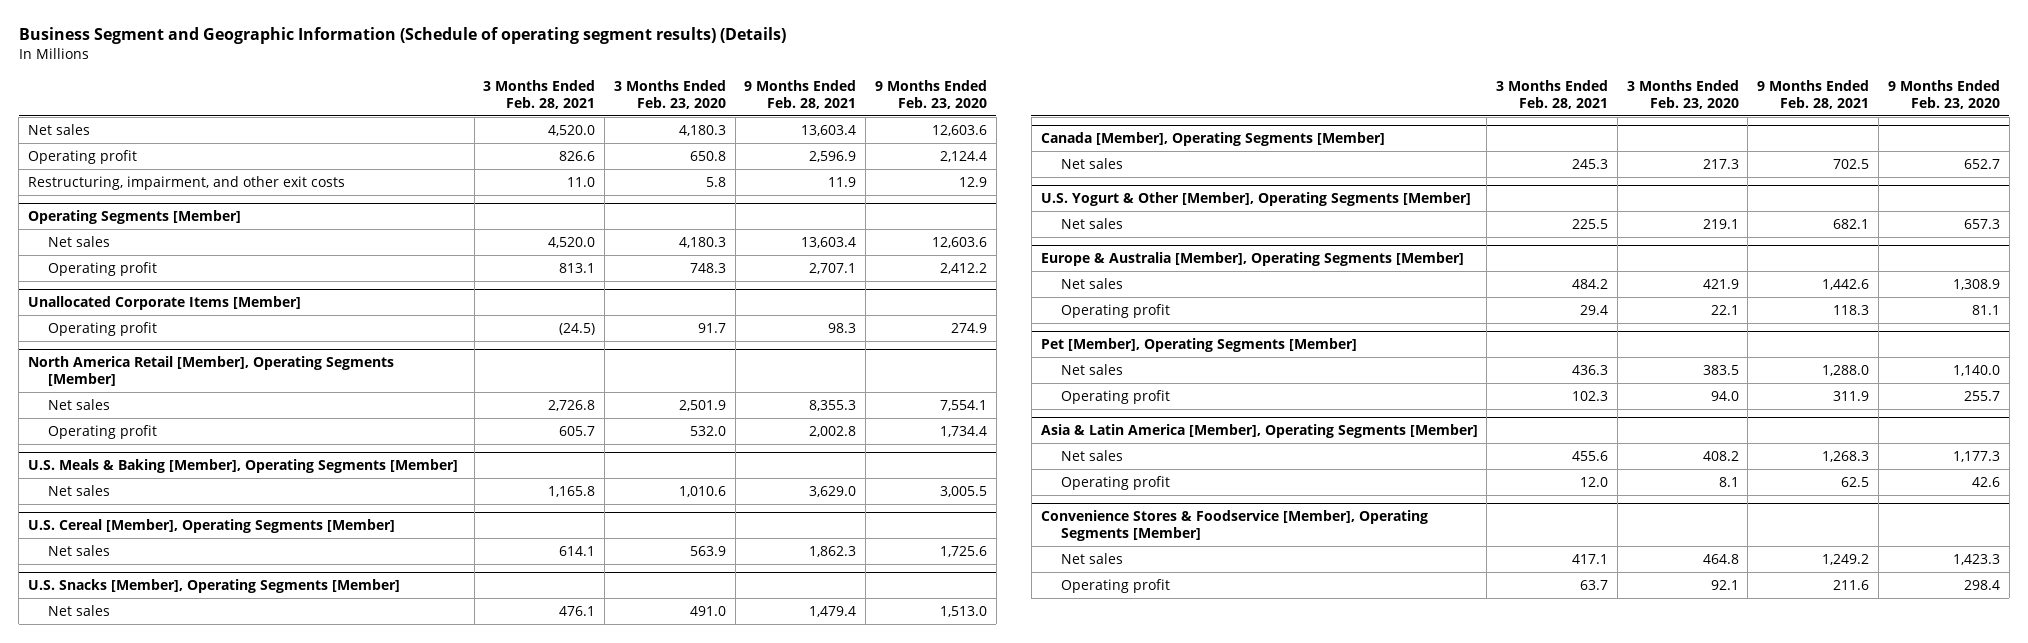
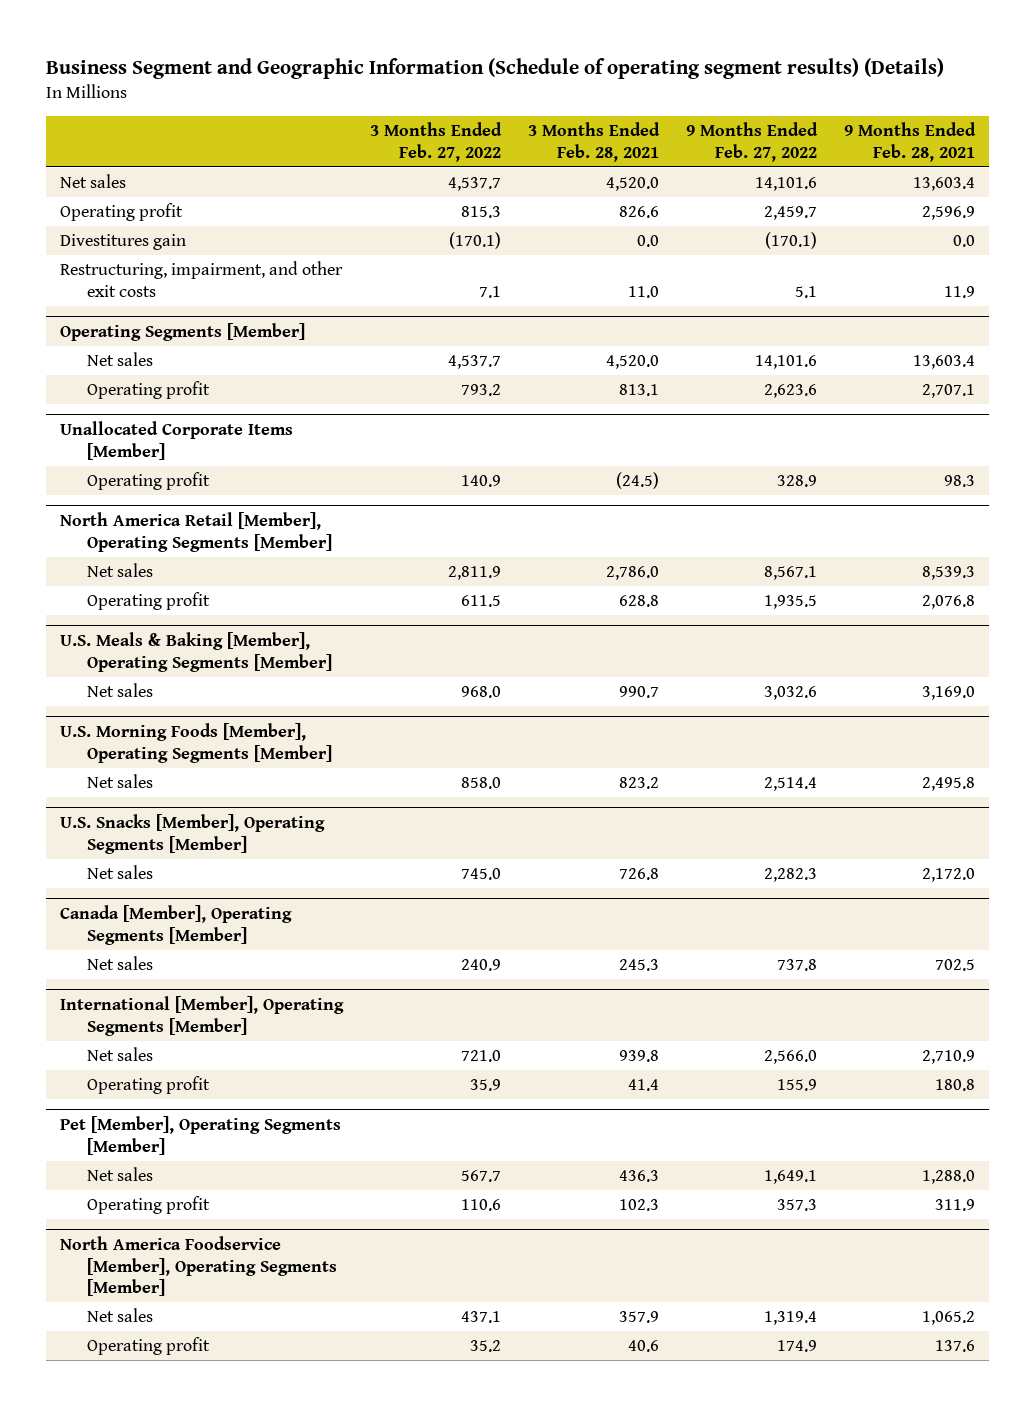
- | 3 Months Ended Feb. 28, 2021 | 3 Months Ended Feb. 23, 2020 | 9 Months Ended Feb. 28, 2021 | 9 Months Ended Feb. 23, 2020
+ | 3 Months Ended Feb. 27, 2022 | 3 Months Ended Feb. 28, 2021 | 9 Months Ended Feb. 27, 2022 | 9 Months Ended Feb. 28, 2021
+ Divestitures gain | (170.1) | 0.0 | (170.1) | 0.0
@ North America Retail [Member], Operating Segments [Member]
- Net sales | 2,726.8 | 2,501.9 | 8,355.3 | 7,554.1
- Operating profit | 605.7 | 532.0 | 2,002.8 | 1,734.4
+ Net sales | 2,811.9 | 2,786.0 | 8,567.1 | 8,539.3
+ Operating profit | 611.5 | 628.8 | 1,935.5 | 2,076.8
@ U.S. Meals & Baking [Member], Operating Segments [Member]
- Net sales | 1,165.8 | 1,010.6 | 3,629.0 | 3,005.5
- U.S. Cereal [Member], Operating Segments [Member]
- Net sales | 614.1 | 563.9 | 1,862.3 | 1,725.6
@ U.S. Meals & Baking [Member], Operating Segments [Member]
+ Net sales | 968.0 | 990.7 | 3,032.6 | 3,169.0
+ U.S. Morning Foods [Member], Operating Segments [Member]
+ Net sales | 858.0 | 823.2 | 2,514.4 | 2,495.8
@ U.S. Snacks [Member], Operating Segments [Member]
- Net sales | 476.1 | 491.0 | 1,479.4 | 1,513.0
+ Net sales | 745.0 | 726.8 | 2,282.3 | 2,172.0
- U.S. Yogurt & Other [Member], Operating Segments [Member]
- Net sales | 225.5 | 219.1 | 682.1 | 657.3
- Europe & Australia [Member], Operating Segments [Member]
- Net sales | 484.2 | 421.9 | 1,442.6 | 1,308.9
- Operating profit | 29.4 | 22.1 | 118.3 | 81.1
+ International [Member], Operating Segments [Member]
+ Net sales | 721.0 | 939.8 | 2,566.0 | 2,710.9
+ Operating profit | 35.9 | 41.4 | 155.9 | 180.8
- Asia & Latin America [Member], Operating Segments [Member]
- Net sales | 455.6 | 408.2 | 1,268.3 | 1,177.3
- Operating profit | 12.0 | 8.1 | 62.5 | 42.6
- Convenience Stores & Foodservice [Member], Operating Segments [Member]
- Net sales | 417.1 | 464.8 | 1,249.2 | 1,423.3
- Operating profit | 63.7 | 92.1 | 211.6 | 298.4
+ North America Foodservice [Member], Operating Segments [Member]
+ Net sales | 437.1 | 357.9 | 1,319.4 | 1,065.2
+ Operating profit | 35.2 | 40.6 | 174.9 | 137.6

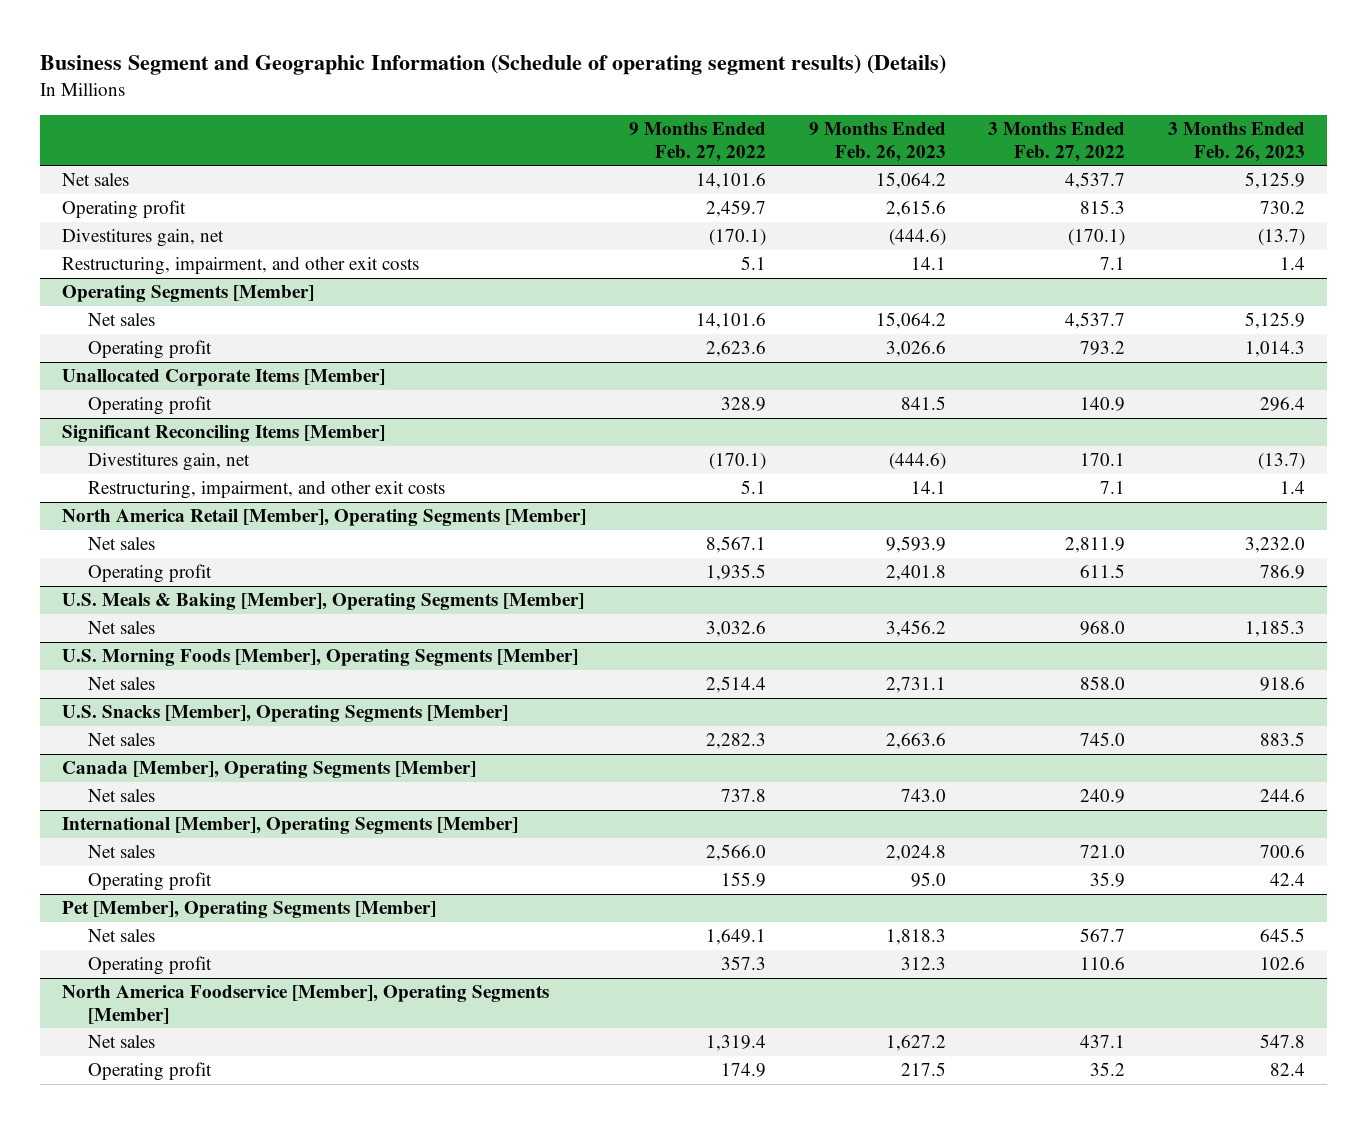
- | 3 Months Ended Feb. 27, 2022 | 3 Months Ended Feb. 28, 2021 | 9 Months Ended Feb. 27, 2022 | 9 Months Ended Feb. 28, 2021
+ | 9 Months Ended Feb. 27, 2022 | 9 Months Ended Feb. 26, 2023 | 3 Months Ended Feb. 27, 2022 | 3 Months Ended Feb. 26, 2023
- Divestitures gain | (170.1) | 0.0 | (170.1) | 0.0
+ Divestitures gain, net | (170.1) | (444.6) | (170.1) | (13.7)
+ Significant Reconciling Items [Member]
+ Divestitures gain, net | (170.1) | (444.6) | 170.1 | (13.7)
+ Restructuring, impairment, and other exit costs | 5.1 | 14.1 | 7.1 | 1.4

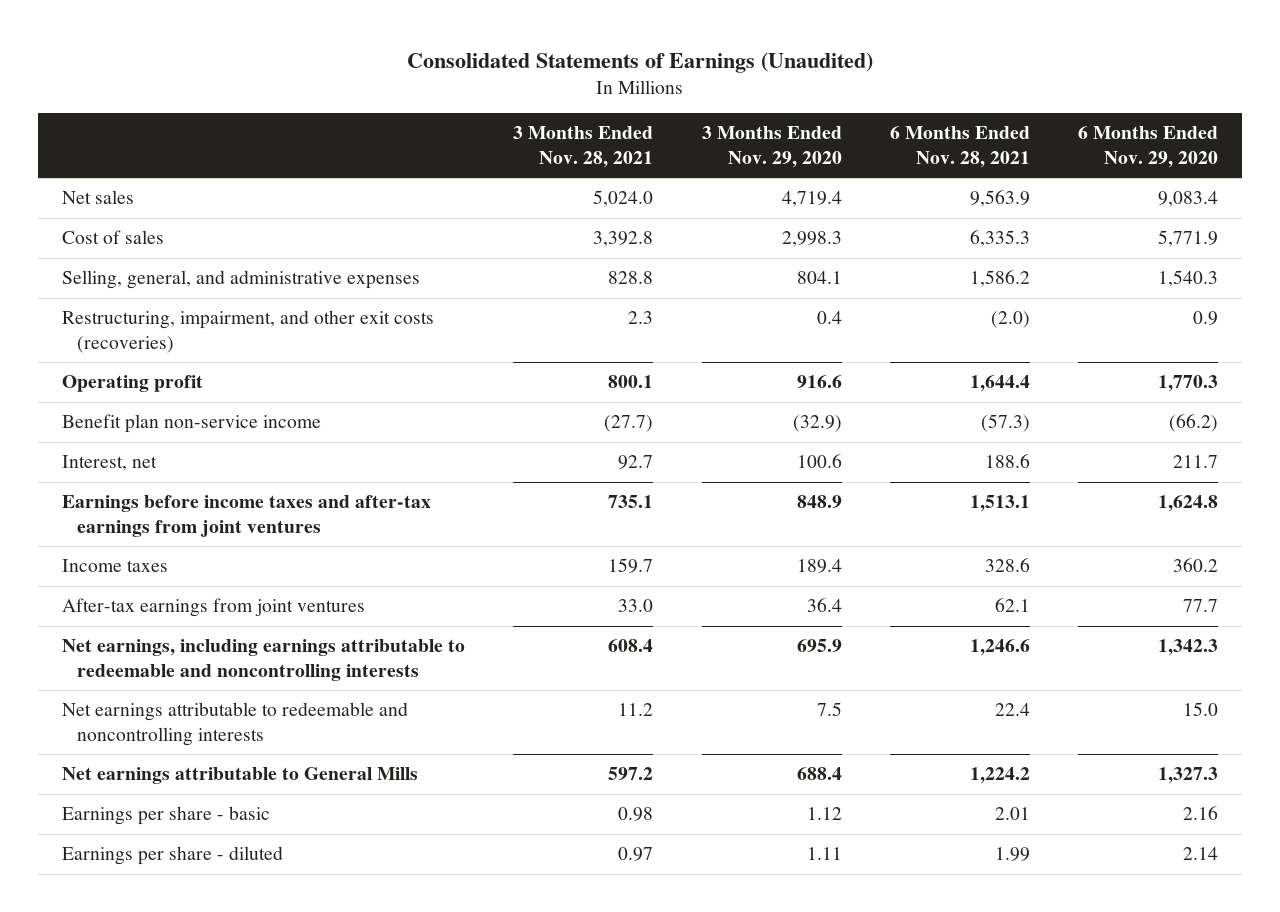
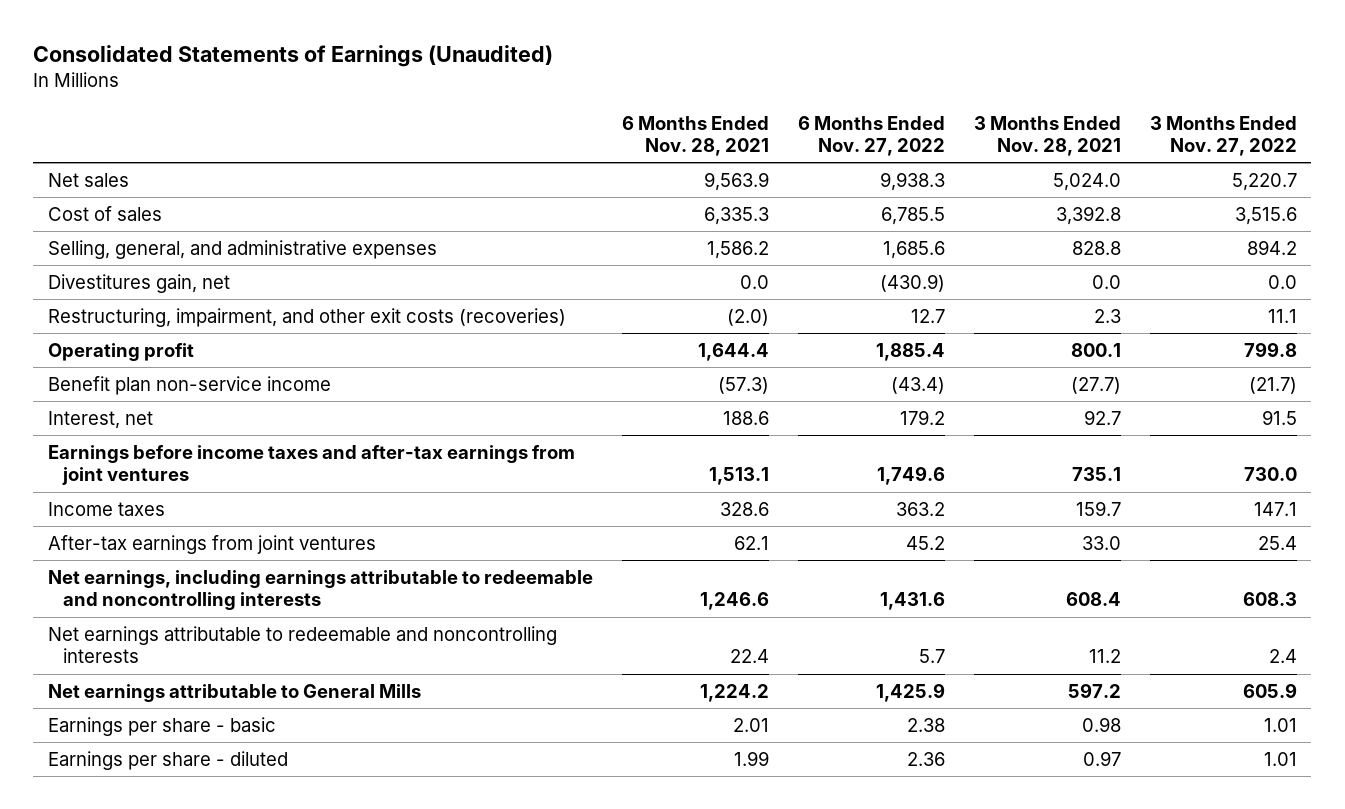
- | 3 Months Ended Nov. 28, 2021 | 3 Months Ended Nov. 29, 2020 | 6 Months Ended Nov. 28, 2021 | 6 Months Ended Nov. 29, 2020
+ | 6 Months Ended Nov. 28, 2021 | 6 Months Ended Nov. 27, 2022 | 3 Months Ended Nov. 28, 2021 | 3 Months Ended Nov. 27, 2022
+ Divestitures gain, net | 0.0 | (430.9) | 0.0 | 0.0

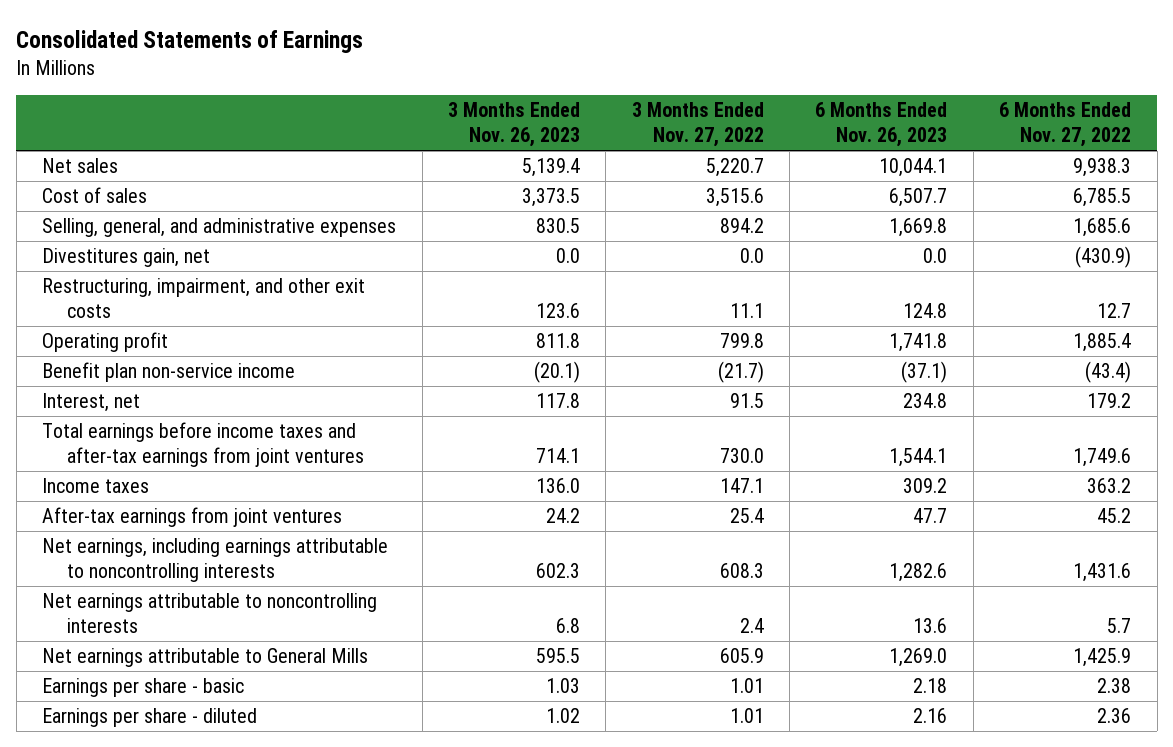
- Consolidated Statements of Earnings (Unaudited)
+ Consolidated Statements of Earnings
- | 6 Months Ended Nov. 28, 2021 | 6 Months Ended Nov. 27, 2022 | 3 Months Ended Nov. 28, 2021 | 3 Months Ended Nov. 27, 2022
+ | 3 Months Ended Nov. 26, 2023 | 3 Months Ended Nov. 27, 2022 | 6 Months Ended Nov. 26, 2023 | 6 Months Ended Nov. 27, 2022
- Restructuring, impairment, and other exit costs (recoveries) | (2.0) | 12.7 | 2.3 | 11.1
+ Restructuring, impairment, and other exit costs | 123.6 | 11.1 | 124.8 | 12.7
- Earnings before income taxes and after-tax earnings from joint ventures | 1,513.1 | 1,749.6 | 735.1 | 730.0
+ Total earnings before income taxes and after-tax earnings from joint ventures | 714.1 | 730.0 | 1,544.1 | 1,749.6
- Net earnings, including earnings attributable to redeemable and noncontrolling interests | 1,246.6 | 1,431.6 | 608.4 | 608.3
- Net earnings attributable to redeemable and noncontrolling interests | 22.4 | 5.7 | 11.2 | 2.4
+ Net earnings, including earnings attributable to noncontrolling interests | 602.3 | 608.3 | 1,282.6 | 1,431.6
+ Net earnings attributable to noncontrolling interests | 6.8 | 2.4 | 13.6 | 5.7

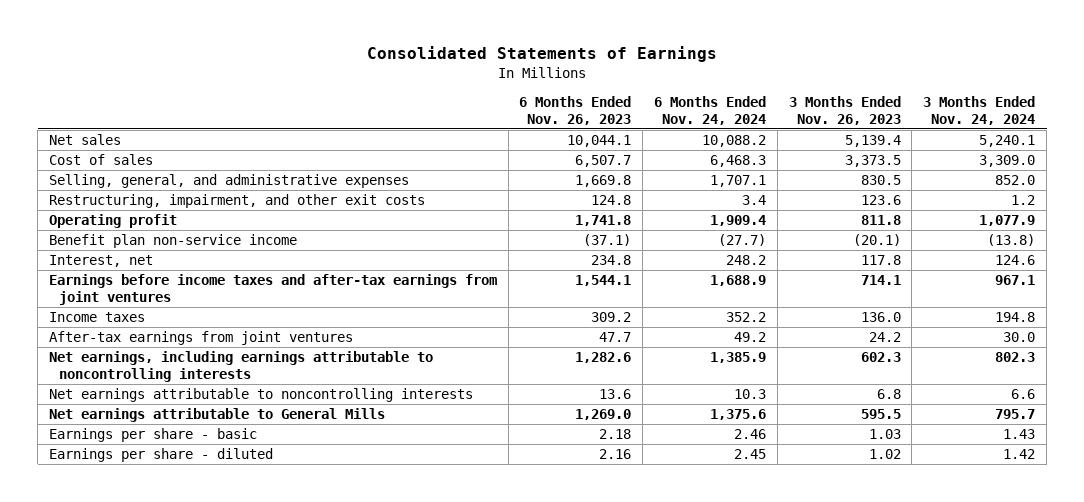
- | 3 Months Ended Nov. 26, 2023 | 3 Months Ended Nov. 27, 2022 | 6 Months Ended Nov. 26, 2023 | 6 Months Ended Nov. 27, 2022
+ | 6 Months Ended Nov. 26, 2023 | 6 Months Ended Nov. 24, 2024 | 3 Months Ended Nov. 26, 2023 | 3 Months Ended Nov. 24, 2024
- Divestitures gain, net | 0.0 | 0.0 | 0.0 | (430.9)
- Total earnings before income taxes and after-tax earnings from joint ventures | 714.1 | 730.0 | 1,544.1 | 1,749.6
+ Earnings before income taxes and after-tax earnings from joint ventures | 1,544.1 | 1,688.9 | 714.1 | 967.1

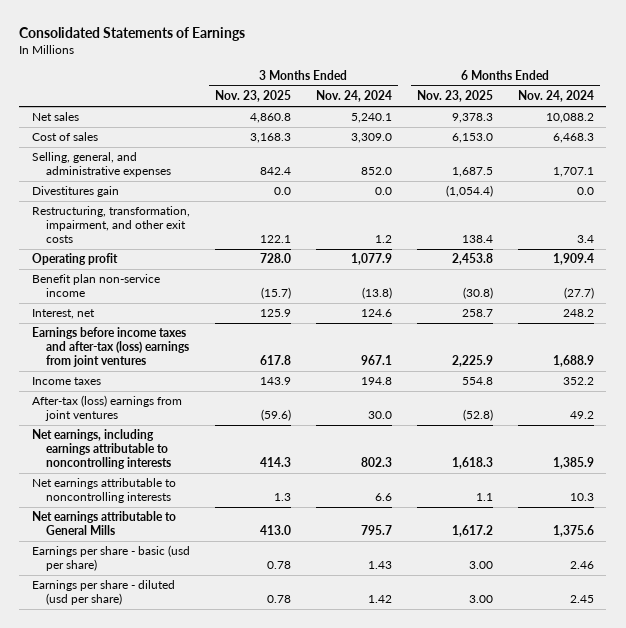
- | 6 Months Ended Nov. 26, 2023 | 6 Months Ended Nov. 24, 2024 | 3 Months Ended Nov. 26, 2023 | 3 Months Ended Nov. 24, 2024
+ | 3 Months Ended Nov. 23, 2025 | 3 Months Ended Nov. 24, 2024 | 6 Months Ended Nov. 23, 2025 | 6 Months Ended Nov. 24, 2024
- Restructuring, impairment, and other exit costs | 124.8 | 3.4 | 123.6 | 1.2
+ Divestitures gain | 0.0 | 0.0 | (1,054.4) | 0.0
+ Restructuring, transformation, impairment, and other exit costs | 122.1 | 1.2 | 138.4 | 3.4
- Earnings before income taxes and after-tax earnings from joint ventures | 1,544.1 | 1,688.9 | 714.1 | 967.1
+ Earnings before income taxes and after-tax (loss) earnings from joint ventures | 617.8 | 967.1 | 2,225.9 | 1,688.9
- After-tax earnings from joint ventures | 47.7 | 49.2 | 24.2 | 30.0
+ After-tax (loss) earnings from joint ventures | (59.6) | 30.0 | (52.8) | 49.2
- Earnings per share - basic | 2.18 | 2.46 | 1.03 | 1.43
- Earnings per share - diluted | 2.16 | 2.45 | 1.02 | 1.42
+ Earnings per share - basic (usd per share) | 0.78 | 1.43 | 3.00 | 2.46
+ Earnings per share - diluted (usd per share) | 0.78 | 1.42 | 3.00 | 2.45

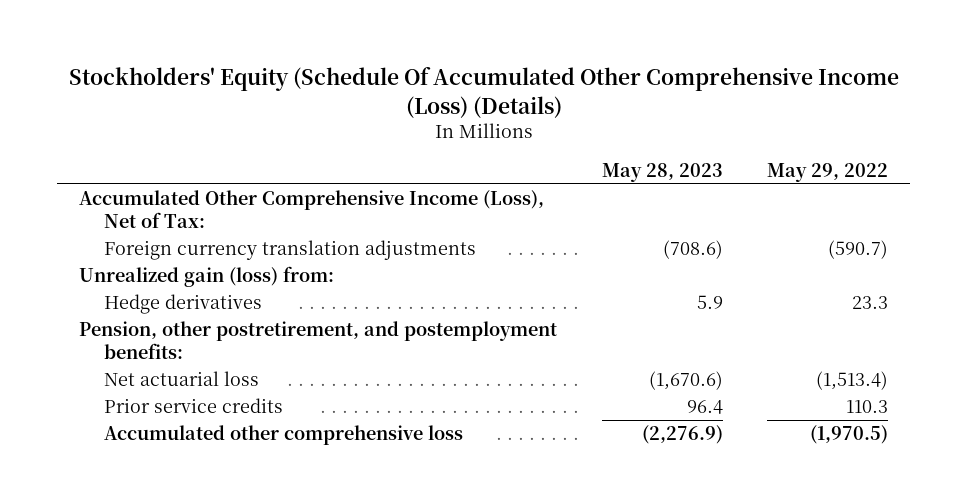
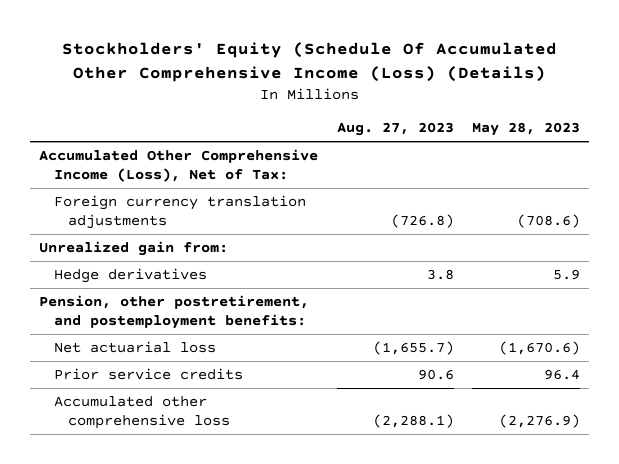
- | May 28, 2023 | May 29, 2022
+ | Aug. 27, 2023 | May 28, 2023
- Unrealized gain (loss) from:
+ Unrealized gain from:

